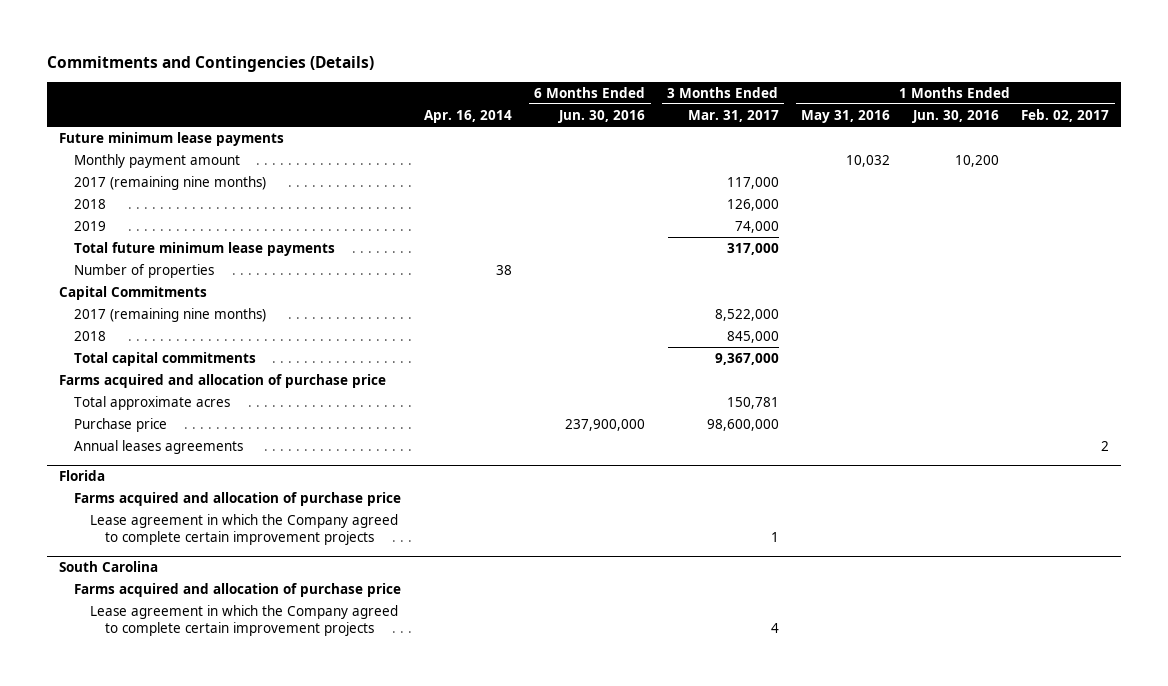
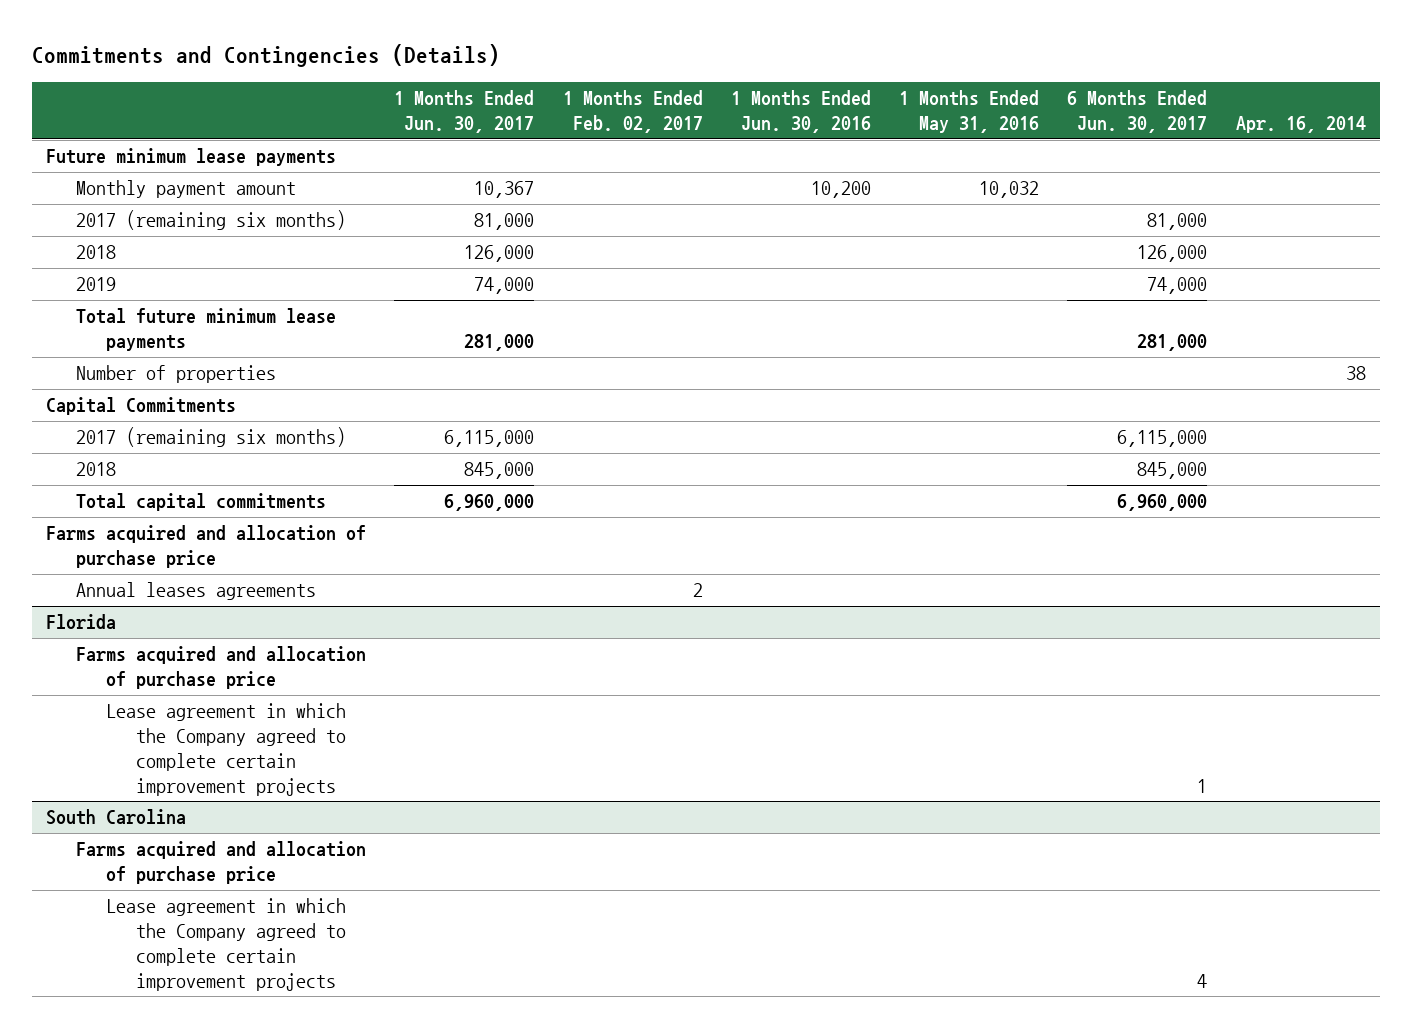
- | Apr. 16, 2014 | 6 Months Ended Jun. 30, 2016 | 3 Months Ended Mar. 31, 2017 | 1 Months Ended May 31, 2016 | 1 Months Ended Jun. 30, 2016 | 1 Months Ended Feb. 02, 2017
+ | 1 Months Ended Jun. 30, 2017 | 1 Months Ended Feb. 02, 2017 | 1 Months Ended Jun. 30, 2016 | 1 Months Ended May 31, 2016 | 6 Months Ended Jun. 30, 2017 | Apr. 16, 2014
- 2017 (remaining nine months) | | | 117,000 | | |
+ 2017 (remaining six months) | 81,000 | | | | 81,000 |
- 2017 (remaining nine months) | | | 8,522,000 | | |
+ 2017 (remaining six months) | 6,115,000 | | | | 6,115,000 |
- Total approximate acres | | | 150,781 | | |
- Purchase price | | 237,900,000 | 98,600,000 | | |

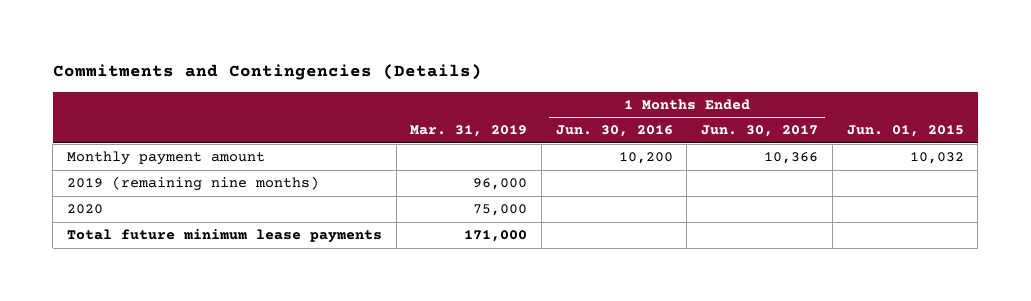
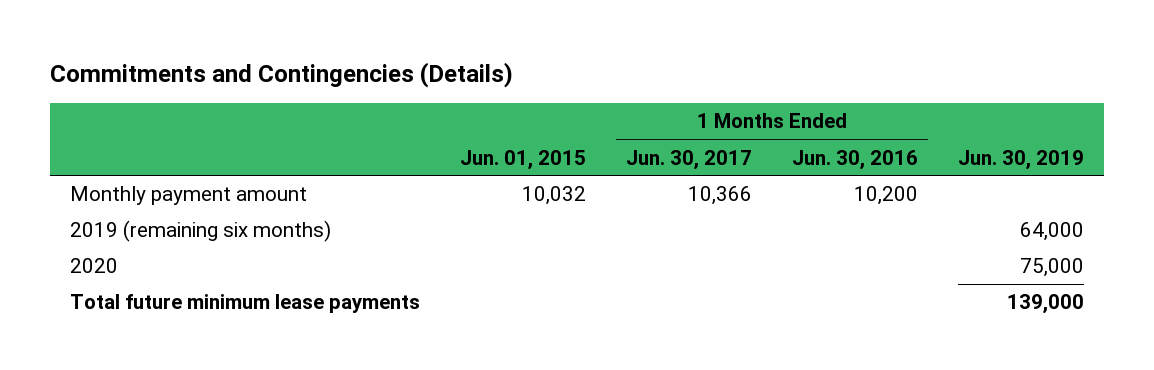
- | Mar. 31, 2019 | 1 Months Ended Jun. 30, 2016 | 1 Months Ended Jun. 30, 2017 | Jun. 01, 2015
+ | Jun. 01, 2015 | 1 Months Ended Jun. 30, 2017 | 1 Months Ended Jun. 30, 2016 | Jun. 30, 2019
- 2019 (remaining nine months) | 96,000 | | |
+ 2019 (remaining six months) | | | | 64,000

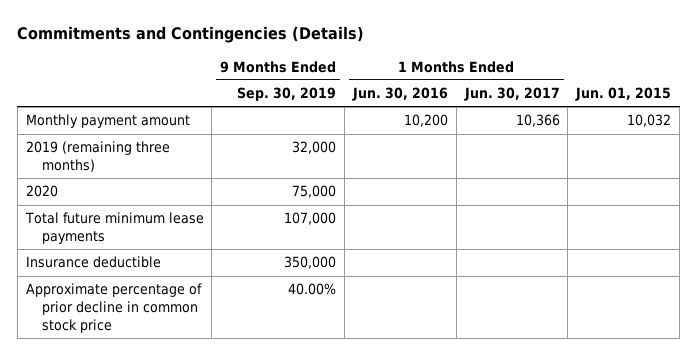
- | Jun. 01, 2015 | 1 Months Ended Jun. 30, 2017 | 1 Months Ended Jun. 30, 2016 | Jun. 30, 2019
+ | 9 Months Ended Sep. 30, 2019 | 1 Months Ended Jun. 30, 2016 | 1 Months Ended Jun. 30, 2017 | Jun. 01, 2015
- 2019 (remaining six months) | | | | 64,000
+ 2019 (remaining three months) | 32,000 | | |
+ Insurance deductible | 350,000 | | |
+ Approximate percentage of prior decline in common stock price | 40.00% | | |

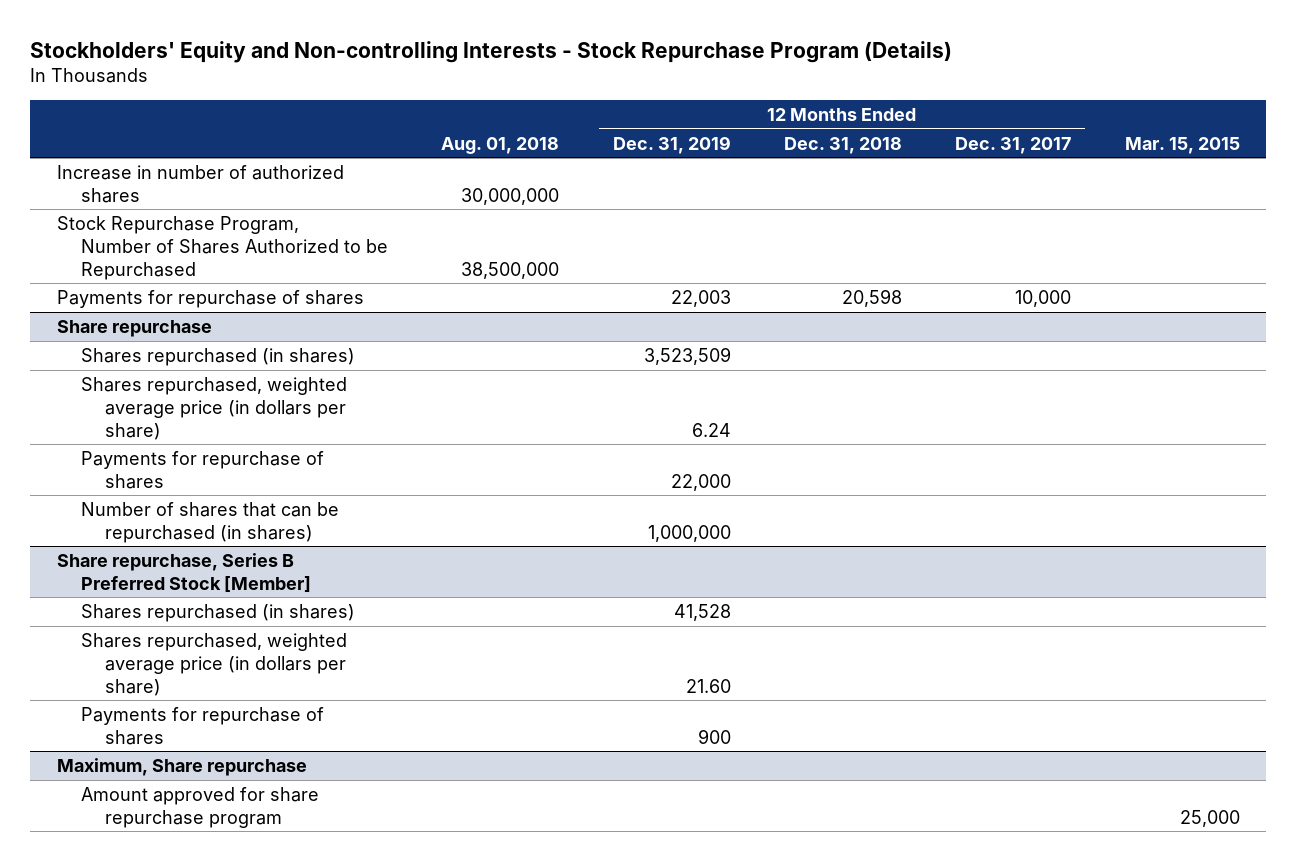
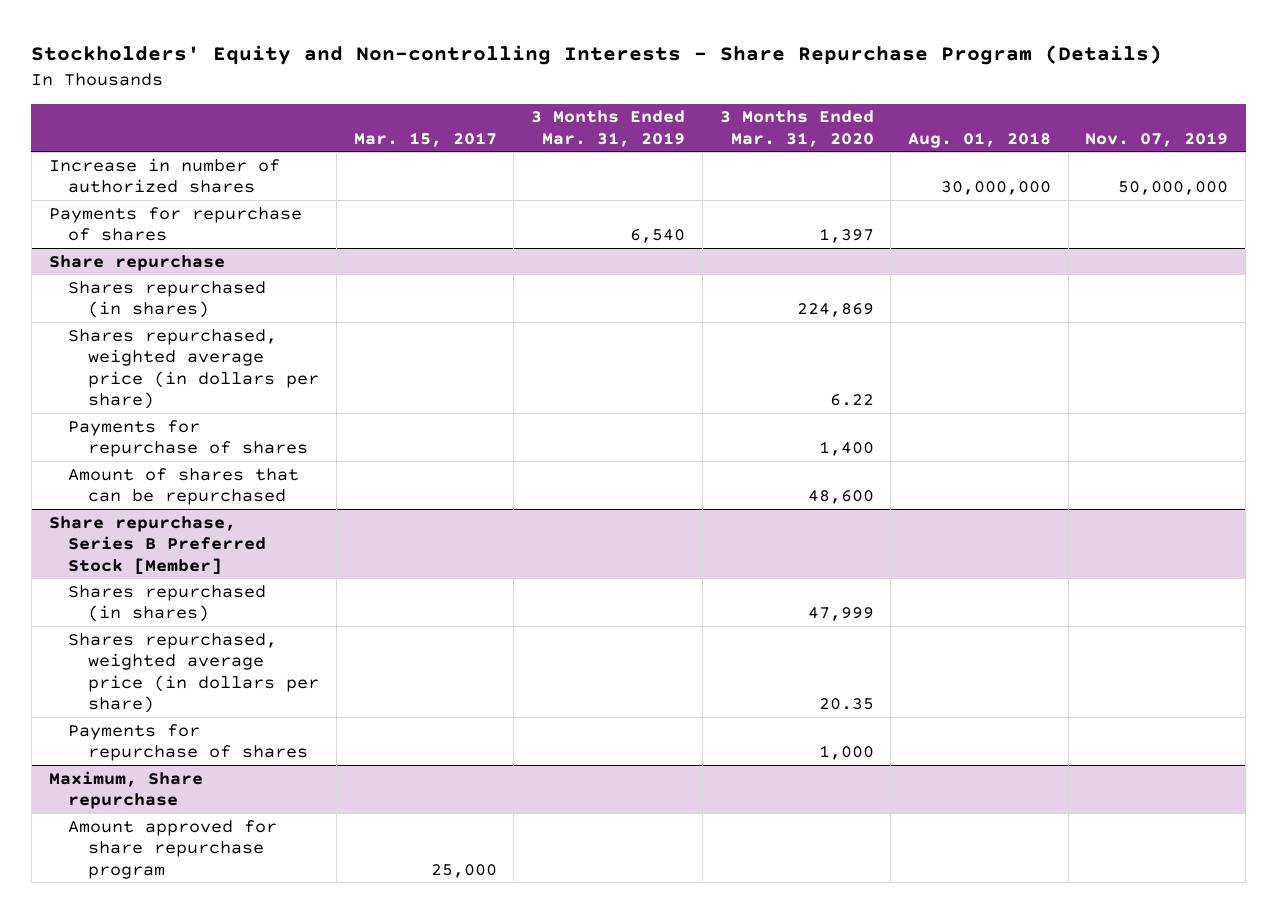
- Stockholders' Equity and Non-controlling Interests - Stock Repurchase Program (Details)
+ Stockholders' Equity and Non-controlling Interests - Share Repurchase Program (Details)
- | Aug. 01, 2018 | 12 Months Ended Dec. 31, 2019 | 12 Months Ended Dec. 31, 2018 | 12 Months Ended Dec. 31, 2017 | Mar. 15, 2015
+ | Mar. 15, 2017 | 3 Months Ended Mar. 31, 2019 | 3 Months Ended Mar. 31, 2020 | Aug. 01, 2018 | Nov. 07, 2019
- Stock Repurchase Program, Number of Shares Authorized to be Repurchased | 38,500,000 | | | |
@ Share repurchase
- Number of shares that can be repurchased (in shares) | | 1,000,000 | | |
+ Amount of shares that can be repurchased | | | 48,600 | |

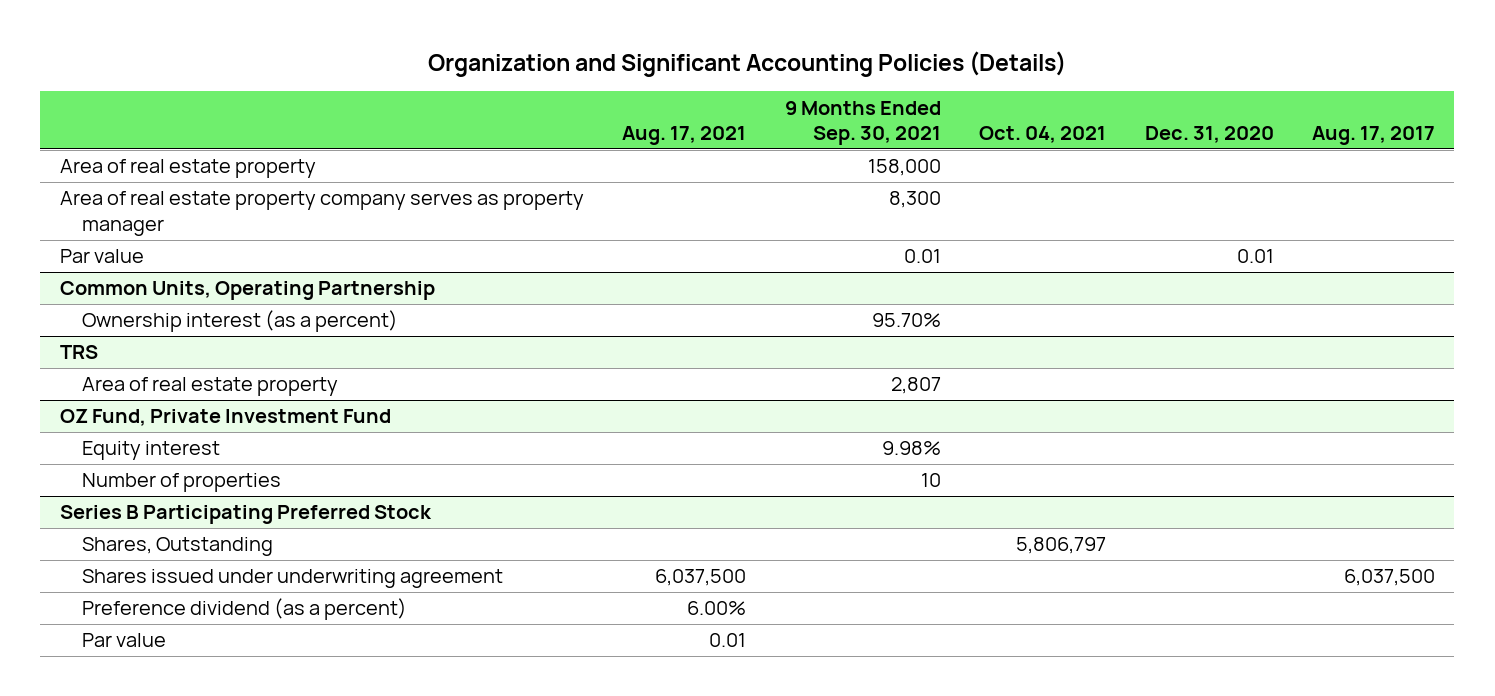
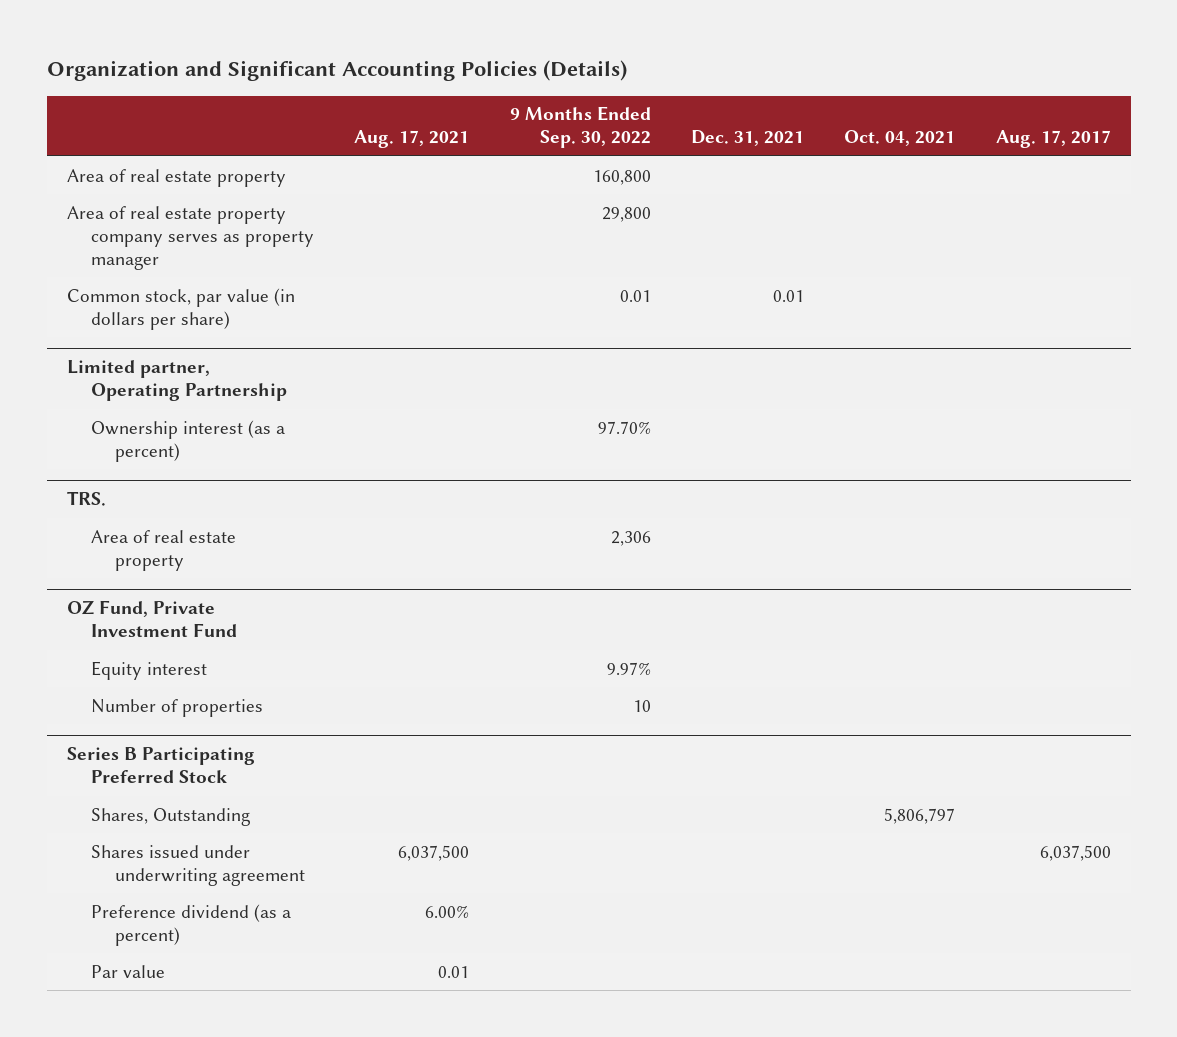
- | Aug. 17, 2021 | 9 Months Ended Sep. 30, 2021 | Oct. 04, 2021 | Dec. 31, 2020 | Aug. 17, 2017
+ | Aug. 17, 2021 | 9 Months Ended Sep. 30, 2022 | Dec. 31, 2021 | Oct. 04, 2021 | Aug. 17, 2017
- Par value | | 0.01 | | 0.01 |
- Common Units, Operating Partnership
- Ownership interest (as a percent) | | 95.70% | | |
- TRS
+ Common stock, par value (in dollars per share) | | 0.01 | 0.01 | |
+ Limited partner, Operating Partnership
+ Ownership interest (as a percent) | | 97.70% | | |
+ TRS.

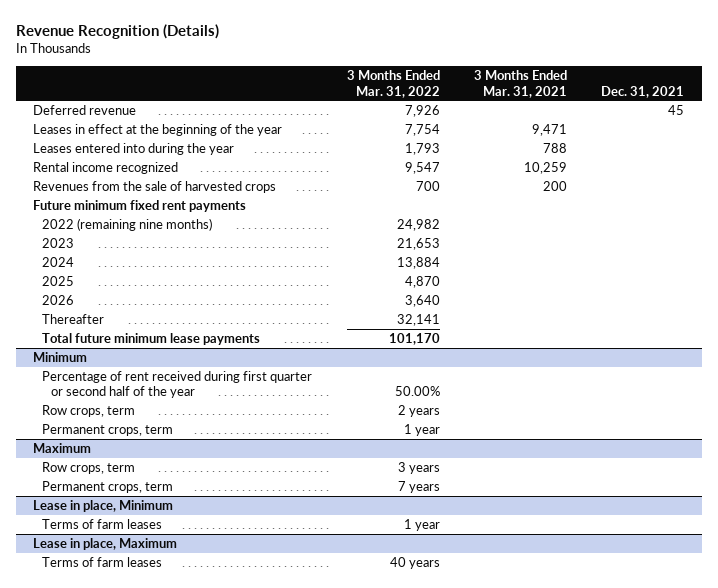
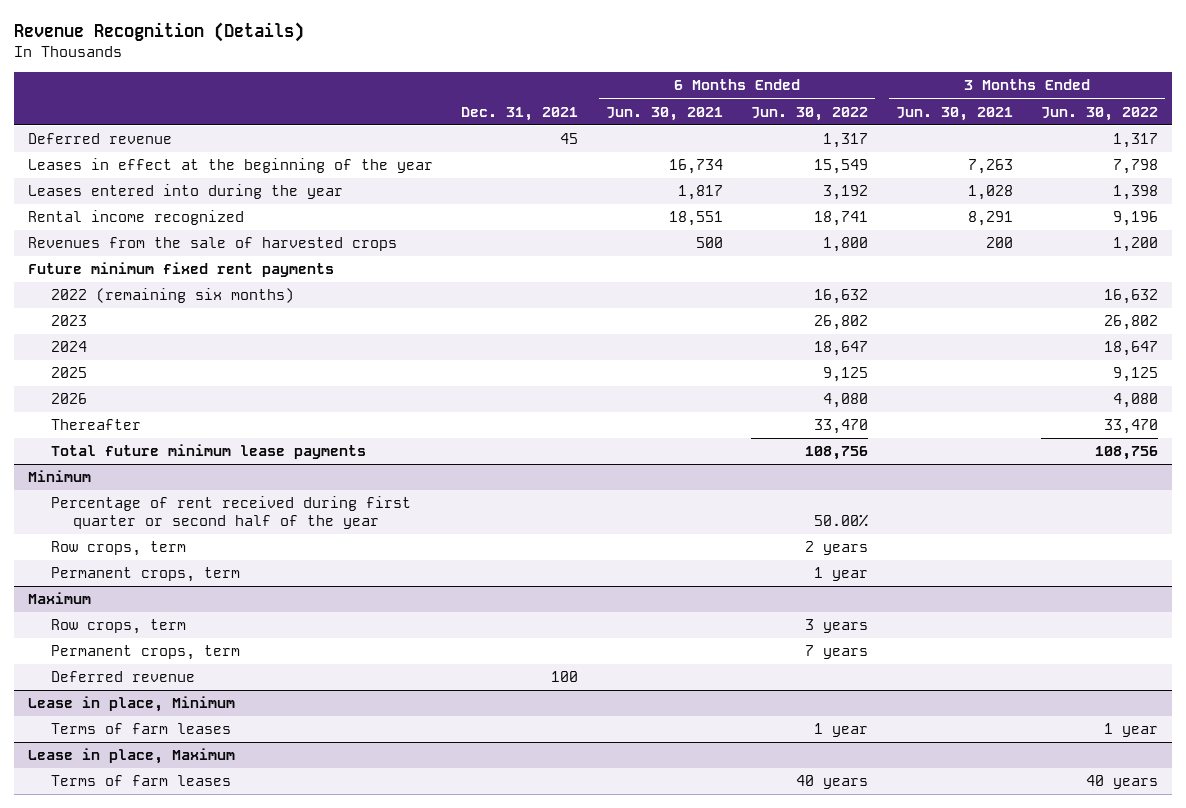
- | 3 Months Ended Mar. 31, 2022 | 3 Months Ended Mar. 31, 2021 | Dec. 31, 2021
+ | Dec. 31, 2021 | 6 Months Ended Jun. 30, 2021 | 6 Months Ended Jun. 30, 2022 | 3 Months Ended Jun. 30, 2021 | 3 Months Ended Jun. 30, 2022
- 2022 (remaining nine months) | 24,982 | |
+ 2022 (remaining six months) | | | 16,632 | | 16,632
@ Maximum
+ Deferred revenue | 100 | | | |

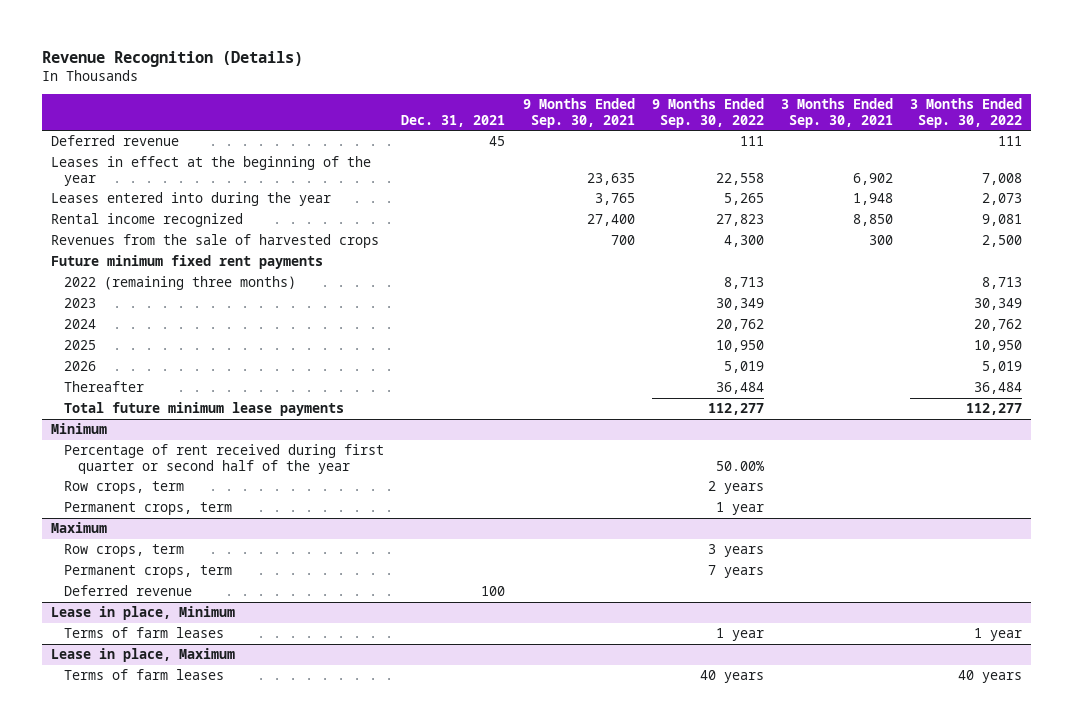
- | Dec. 31, 2021 | 6 Months Ended Jun. 30, 2021 | 6 Months Ended Jun. 30, 2022 | 3 Months Ended Jun. 30, 2021 | 3 Months Ended Jun. 30, 2022
+ | Dec. 31, 2021 | 9 Months Ended Sep. 30, 2021 | 9 Months Ended Sep. 30, 2022 | 3 Months Ended Sep. 30, 2021 | 3 Months Ended Sep. 30, 2022
- 2022 (remaining six months) | | | 16,632 | | 16,632
+ 2022 (remaining three months) | | | 8,713 | | 8,713

